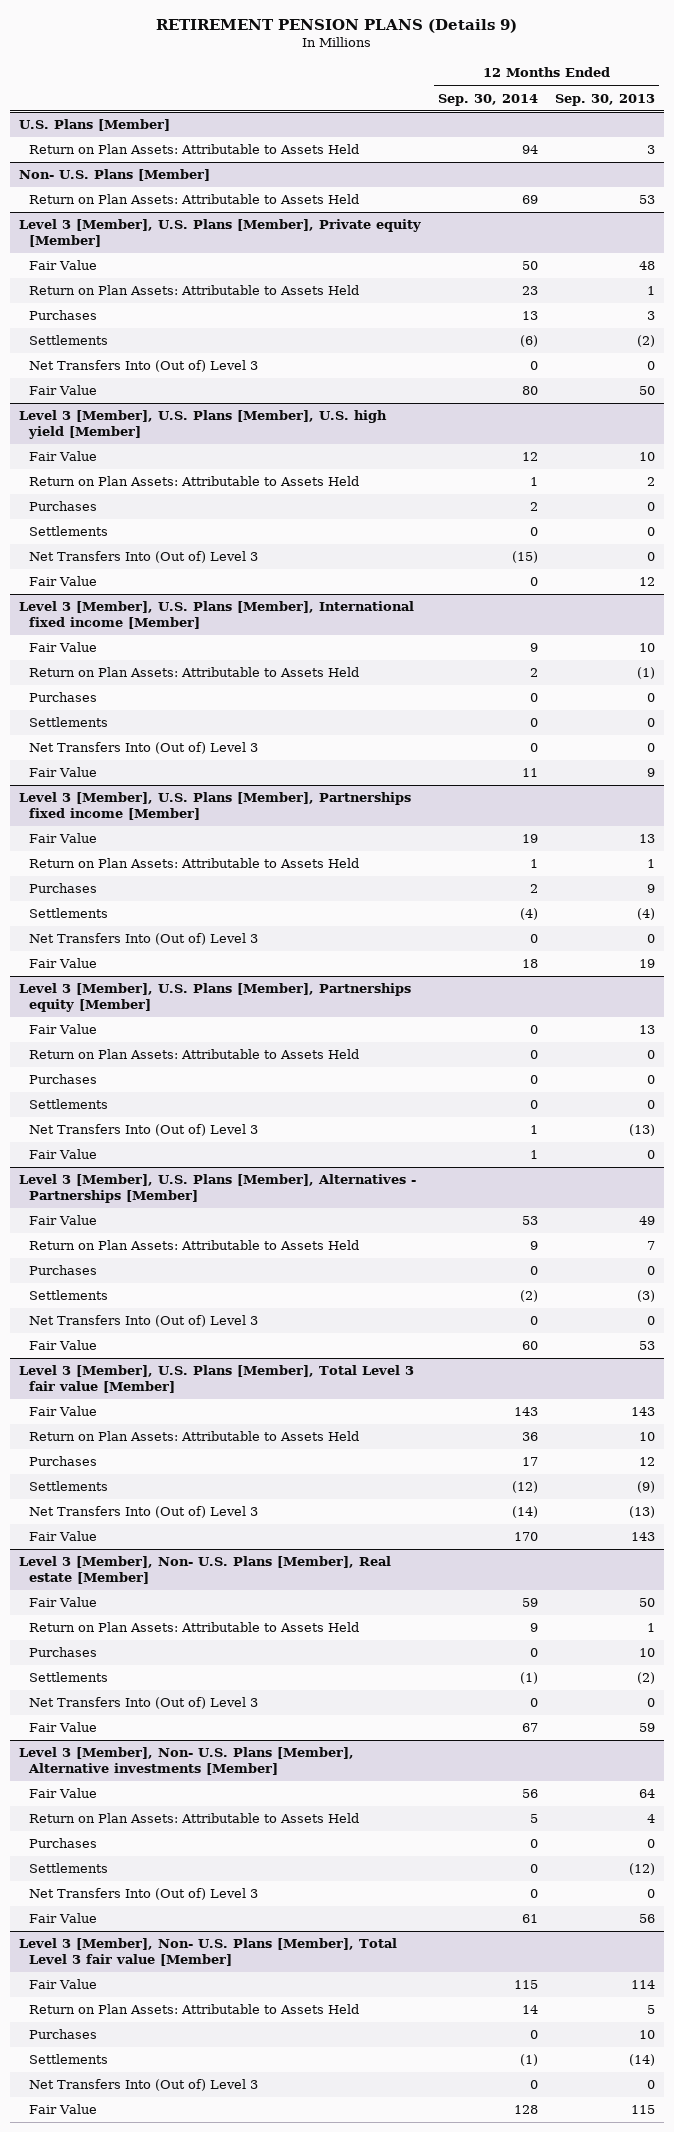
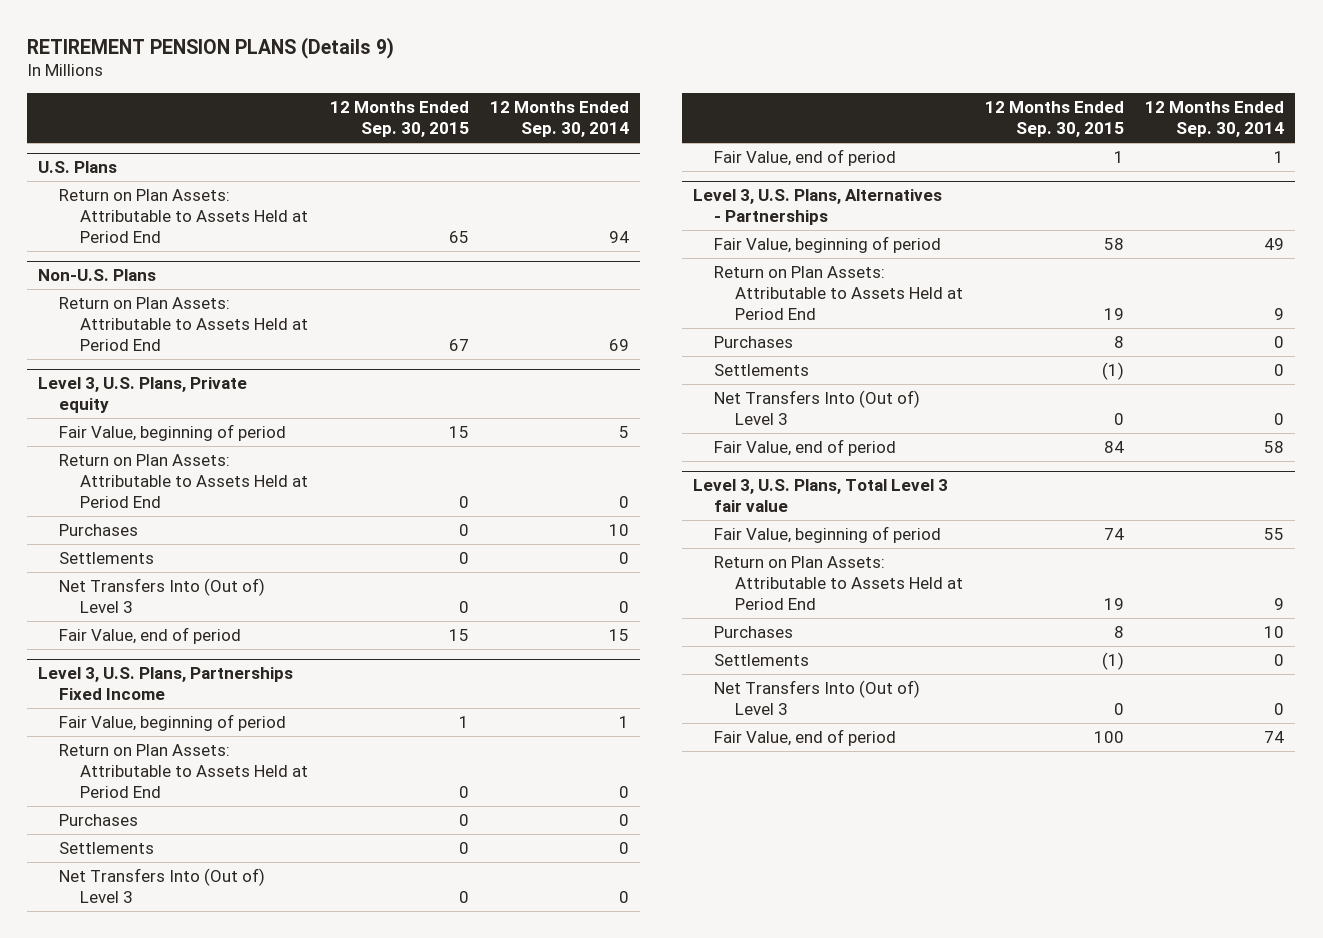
- | 12 Months Ended Sep. 30, 2014 | 12 Months Ended Sep. 30, 2013
+ | 12 Months Ended Sep. 30, 2015 | 12 Months Ended Sep. 30, 2014
- U.S. Plans [Member]
- Return on Plan Assets: Attributable to Assets Held | 94 | 3
- Non- U.S. Plans [Member]
- Return on Plan Assets: Attributable to Assets Held | 69 | 53
- Level 3 [Member], U.S. Plans [Member], Private equity [Member]
- Fair Value | 50 | 48
- Return on Plan Assets: Attributable to Assets Held | 23 | 1
- Purchases | 13 | 3
- Settlements | (6) | (2)
- Net Transfers Into (Out of) Level 3 | 0 | 0
- Fair Value | 80 | 50
- Level 3 [Member], U.S. Plans [Member], U.S. high yield [Member]
- Fair Value | 12 | 10
- Return on Plan Assets: Attributable to Assets Held | 1 | 2
- Purchases | 2 | 0
- Settlements | 0 | 0
- Net Transfers Into (Out of) Level 3 | (15) | 0
- Fair Value | 0 | 12
- Level 3 [Member], U.S. Plans [Member], International fixed income [Member]
- Fair Value | 9 | 10
- Return on Plan Assets: Attributable to Assets Held | 2 | (1)
- Purchases | 0 | 0
+ U.S. Plans
+ Return on Plan Assets: Attributable to Assets Held at Period End | 65 | 94
+ Non-U.S. Plans
+ Return on Plan Assets: Attributable to Assets Held at Period End | 67 | 69
+ Level 3, U.S. Plans, Private equity
+ Fair Value, beginning of period | 15 | 5
+ Return on Plan Assets: Attributable to Assets Held at Period End | 0 | 0
+ Purchases | 0 | 10
- Fair Value | 11 | 9
- Level 3 [Member], U.S. Plans [Member], Partnerships fixed income [Member]
- Fair Value | 19 | 13
- Return on Plan Assets: Attributable to Assets Held | 1 | 1
- Purchases | 2 | 9
- Settlements | (4) | (4)
- Net Transfers Into (Out of) Level 3 | 0 | 0
- Fair Value | 18 | 19
- Level 3 [Member], U.S. Plans [Member], Partnerships equity [Member]
- Fair Value | 0 | 13
- Return on Plan Assets: Attributable to Assets Held | 0 | 0
+ Fair Value, end of period | 15 | 15
+ Level 3, U.S. Plans, Partnerships Fixed Income
+ Fair Value, beginning of period | 1 | 1
+ Return on Plan Assets: Attributable to Assets Held at Period End | 0 | 0
- Net Transfers Into (Out of) Level 3 | 1 | (13)
- Fair Value | 1 | 0
- Level 3 [Member], U.S. Plans [Member], Alternatives - Partnerships [Member]
- Fair Value | 53 | 49
- Return on Plan Assets: Attributable to Assets Held | 9 | 7
- Purchases | 0 | 0
- Settlements | (2) | (3)
- Fair Value | 60 | 53
- Level 3 [Member], U.S. Plans [Member], Total Level 3 fair value [Member]
- Fair Value | 143 | 143
- Return on Plan Assets: Attributable to Assets Held | 36 | 10
- Purchases | 17 | 12
- Settlements | (12) | (9)
- Net Transfers Into (Out of) Level 3 | (14) | (13)
- Fair Value | 170 | 143
- Level 3 [Member], Non- U.S. Plans [Member], Real estate [Member]
- Fair Value | 59 | 50
- Return on Plan Assets: Attributable to Assets Held | 9 | 1
- Purchases | 0 | 10
- Settlements | (1) | (2)
- Net Transfers Into (Out of) Level 3 | 0 | 0
- Fair Value | 67 | 59
- Level 3 [Member], Non- U.S. Plans [Member], Alternative investments [Member]
- Fair Value | 56 | 64
- Return on Plan Assets: Attributable to Assets Held | 5 | 4
+ Fair Value, end of period | 1 | 1
+ Level 3, U.S. Plans, Alternatives - Partnerships
+ Fair Value, beginning of period | 58 | 49
+ Return on Plan Assets: Attributable to Assets Held at Period End | 19 | 9
- Fair Value | 61 | 56
- Level 3 [Member], Non- U.S. Plans [Member], Total Level 3 fair value [Member]
- Fair Value | 115 | 114
- Return on Plan Assets: Attributable to Assets Held | 14 | 5
- Purchases | 0 | 10
- Settlements | (1) | (14)
+ Fair Value, end of period | 84 | 58
+ Level 3, U.S. Plans, Total Level 3 fair value
+ Fair Value, beginning of period | 74 | 55
+ Return on Plan Assets: Attributable to Assets Held at Period End | 19 | 9
+ Purchases | 8 | 10
+ Settlements | (1) | 0
- Fair Value | 128 | 115
+ Fair Value, end of period | 100 | 74

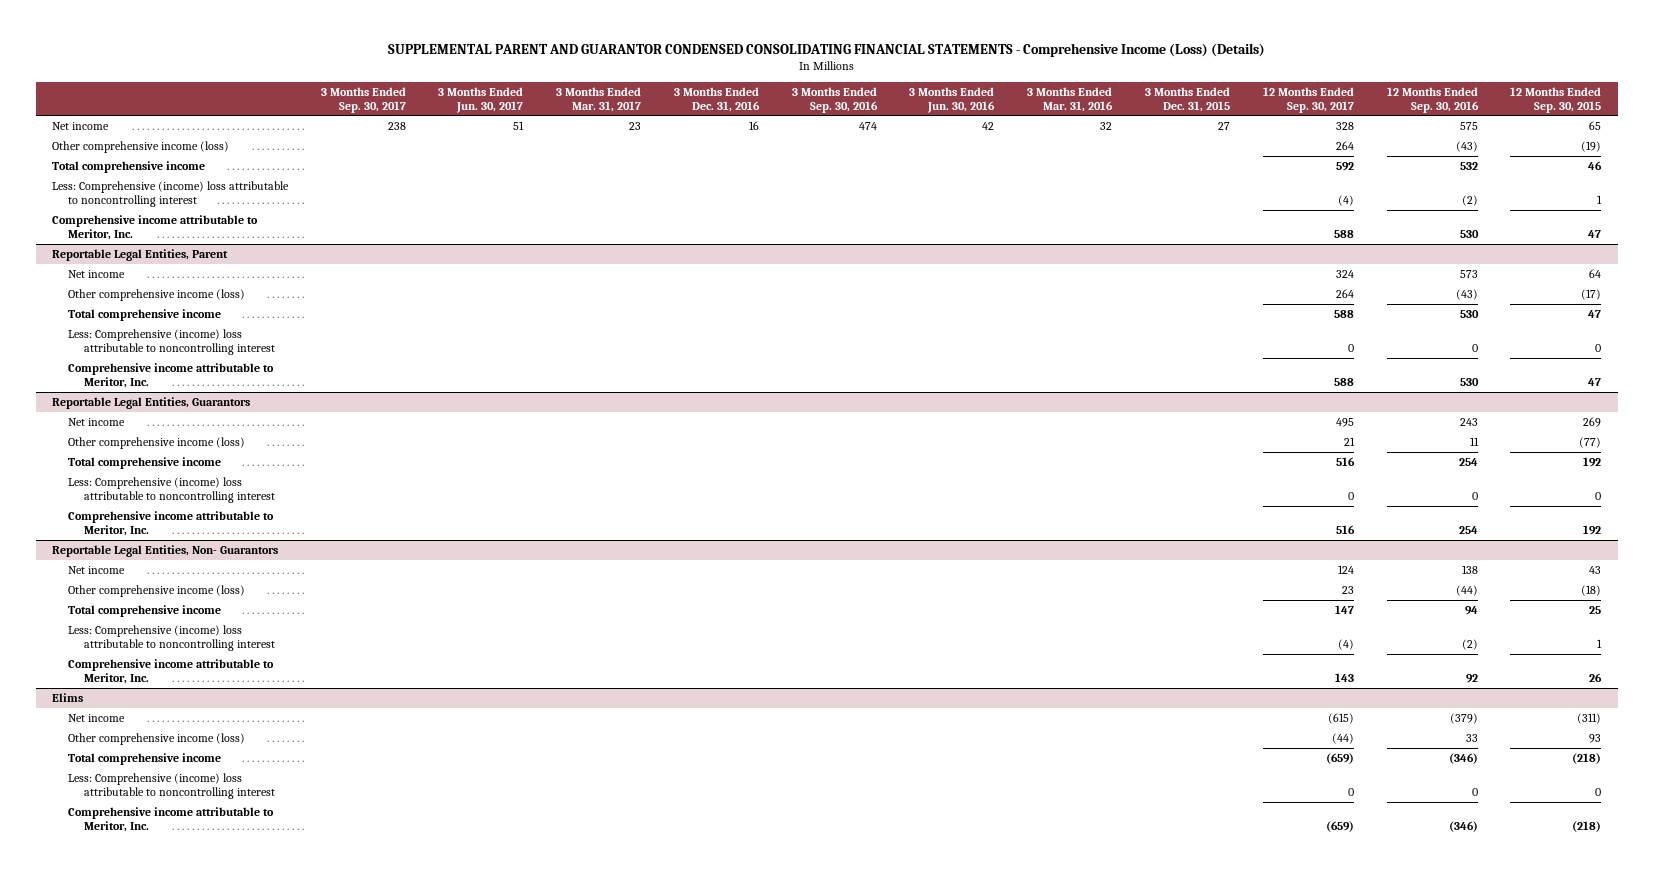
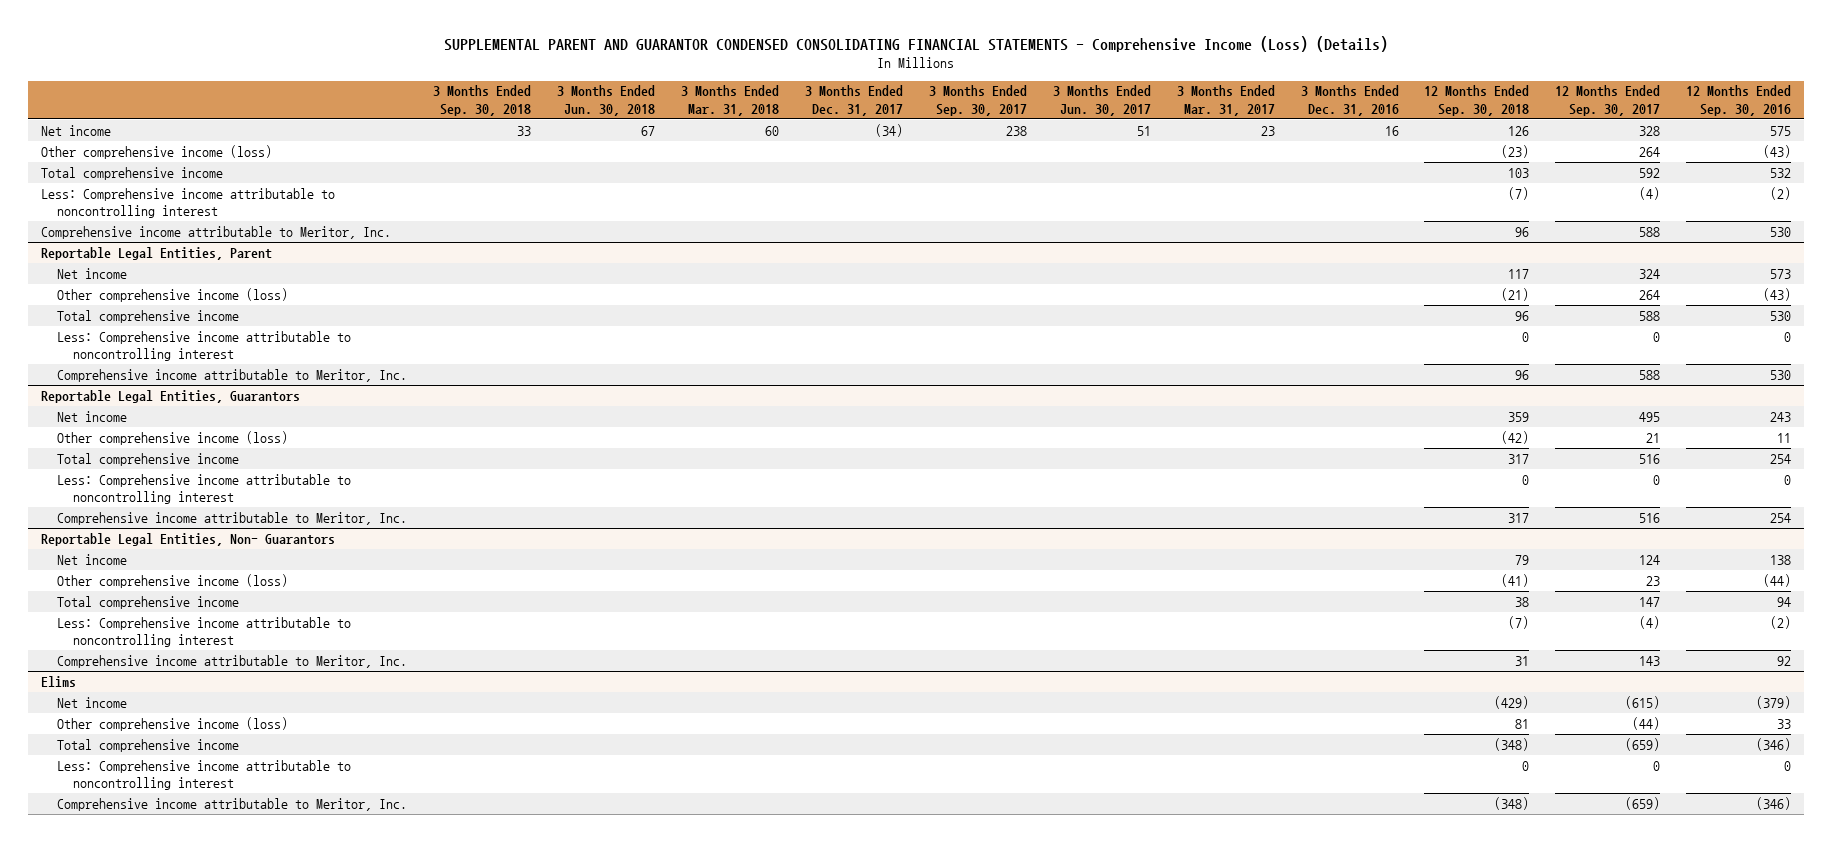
- | 3 Months Ended Sep. 30, 2017 | 3 Months Ended Jun. 30, 2017 | 3 Months Ended Mar. 31, 2017 | 3 Months Ended Dec. 31, 2016 | 3 Months Ended Sep. 30, 2016 | 3 Months Ended Jun. 30, 2016 | 3 Months Ended Mar. 31, 2016 | 3 Months Ended Dec. 31, 2015 | 12 Months Ended Sep. 30, 2017 | 12 Months Ended Sep. 30, 2016 | 12 Months Ended Sep. 30, 2015
+ | 3 Months Ended Sep. 30, 2018 | 3 Months Ended Jun. 30, 2018 | 3 Months Ended Mar. 31, 2018 | 3 Months Ended Dec. 31, 2017 | 3 Months Ended Sep. 30, 2017 | 3 Months Ended Jun. 30, 2017 | 3 Months Ended Mar. 31, 2017 | 3 Months Ended Dec. 31, 2016 | 12 Months Ended Sep. 30, 2018 | 12 Months Ended Sep. 30, 2017 | 12 Months Ended Sep. 30, 2016
- Less: Comprehensive (income) loss attributable to noncontrolling interest | | | | | | | | | (4) | (2) | 1
+ Less: Comprehensive income attributable to noncontrolling interest | | | | | | | | | (7) | (4) | (2)
@ Reportable Legal Entities, Parent
- Less: Comprehensive (income) loss attributable to noncontrolling interest | | | | | | | | | 0 | 0 | 0
+ Less: Comprehensive income attributable to noncontrolling interest | | | | | | | | | 0 | 0 | 0
@ Reportable Legal Entities, Guarantors
- Less: Comprehensive (income) loss attributable to noncontrolling interest | | | | | | | | | 0 | 0 | 0
+ Less: Comprehensive income attributable to noncontrolling interest | | | | | | | | | 0 | 0 | 0
@ Reportable Legal Entities, Non- Guarantors
- Less: Comprehensive (income) loss attributable to noncontrolling interest | | | | | | | | | (4) | (2) | 1
+ Less: Comprehensive income attributable to noncontrolling interest | | | | | | | | | (7) | (4) | (2)
@ Elims
- Less: Comprehensive (income) loss attributable to noncontrolling interest | | | | | | | | | 0 | 0 | 0
+ Less: Comprehensive income attributable to noncontrolling interest | | | | | | | | | 0 | 0 | 0

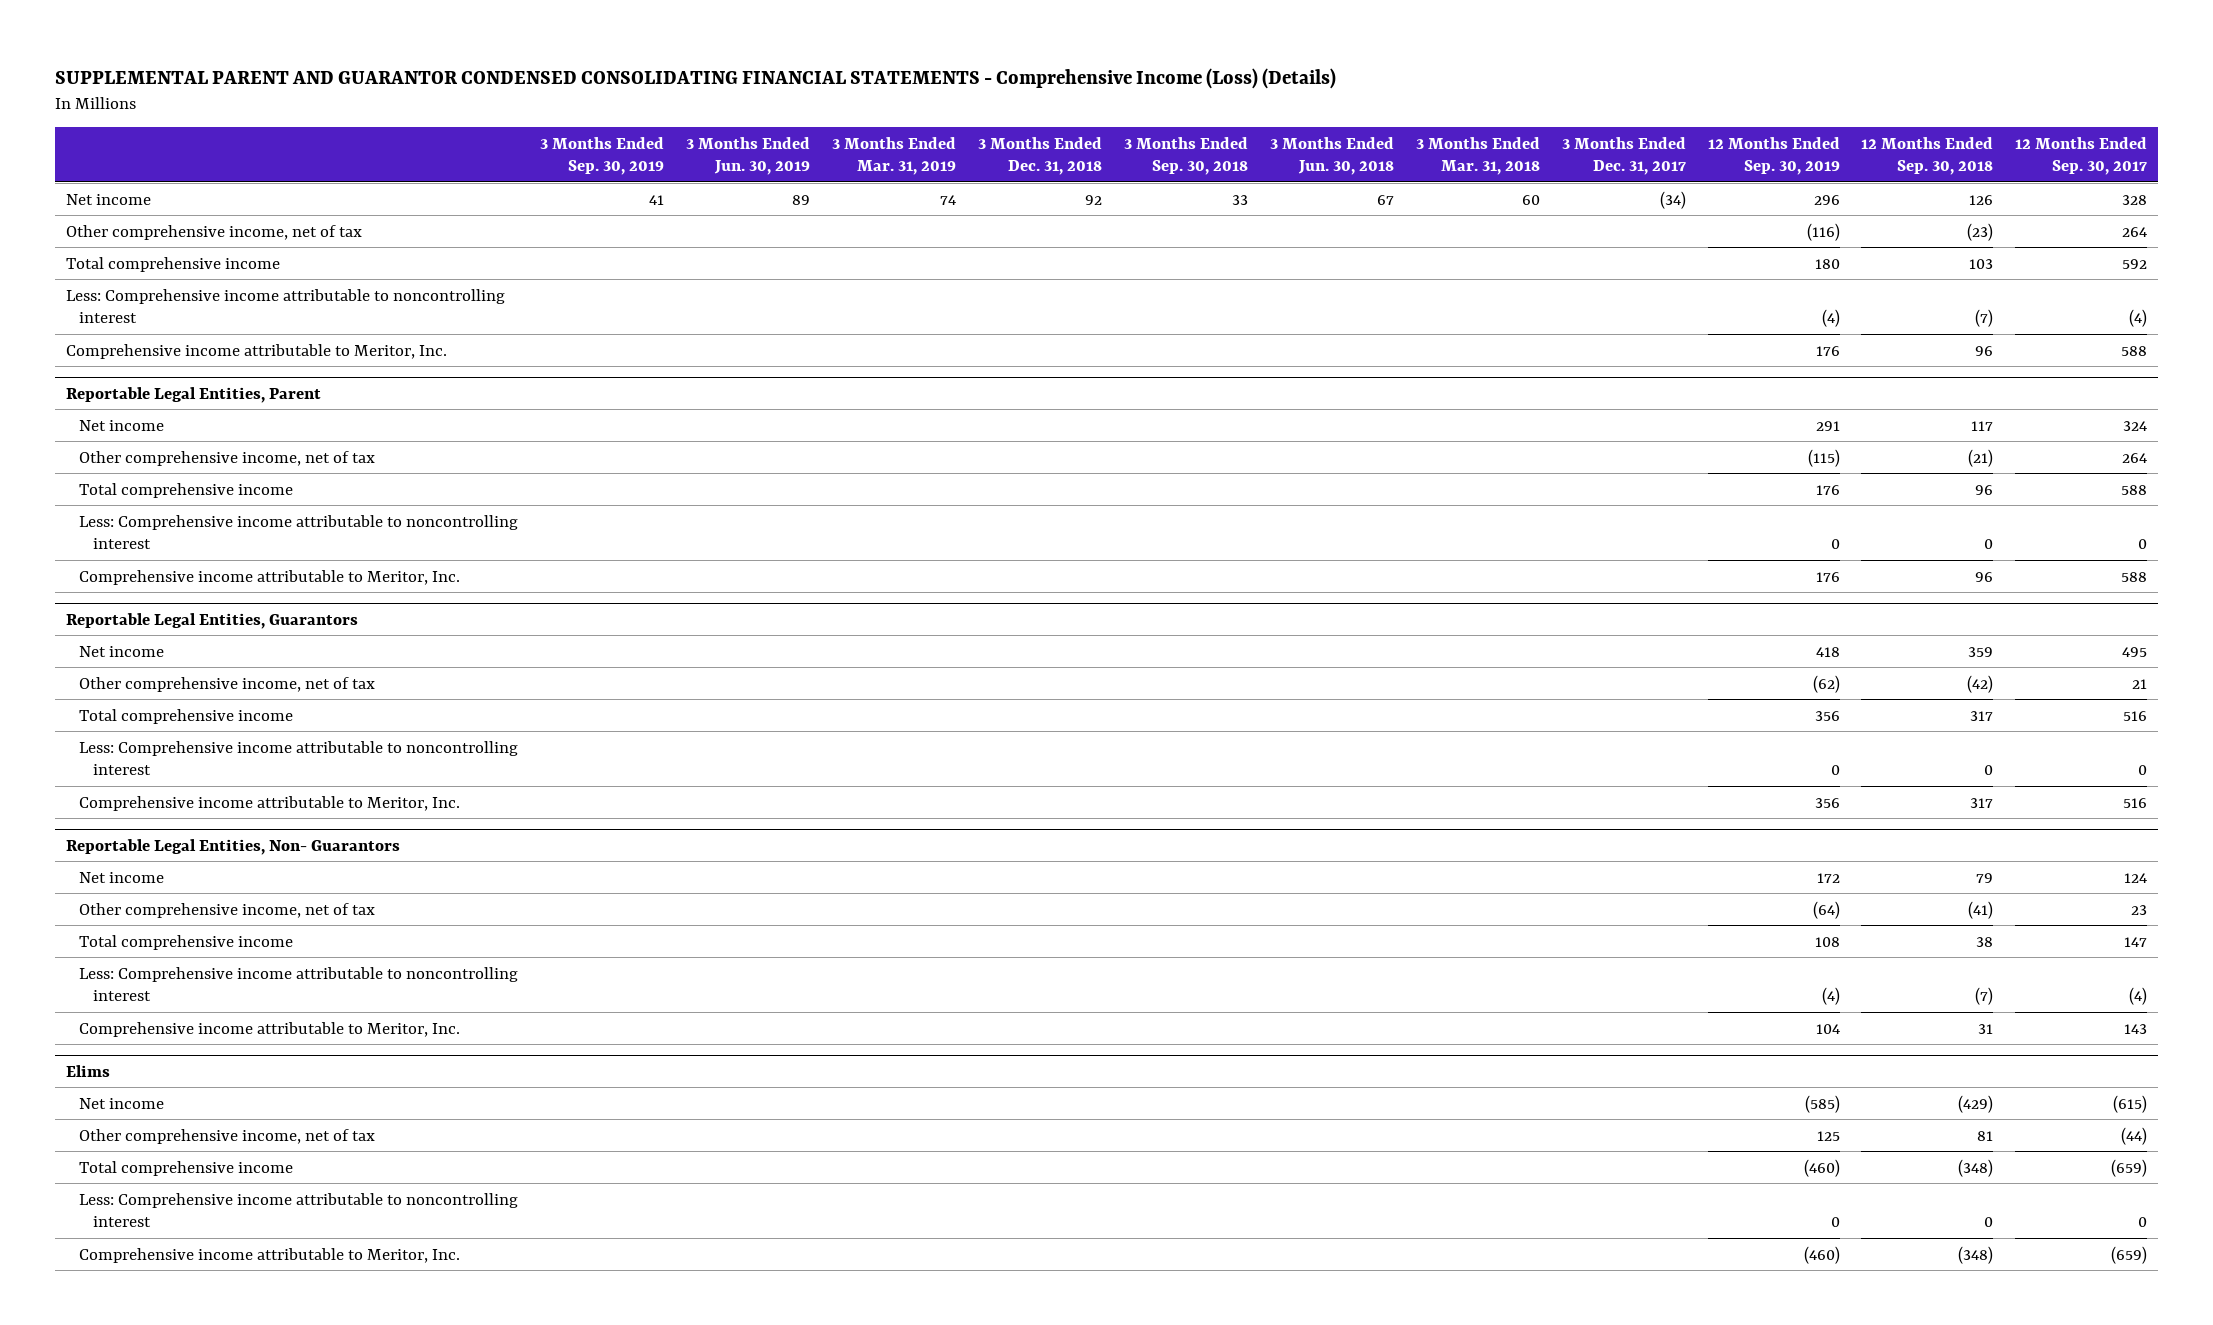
- | 3 Months Ended Sep. 30, 2018 | 3 Months Ended Jun. 30, 2018 | 3 Months Ended Mar. 31, 2018 | 3 Months Ended Dec. 31, 2017 | 3 Months Ended Sep. 30, 2017 | 3 Months Ended Jun. 30, 2017 | 3 Months Ended Mar. 31, 2017 | 3 Months Ended Dec. 31, 2016 | 12 Months Ended Sep. 30, 2018 | 12 Months Ended Sep. 30, 2017 | 12 Months Ended Sep. 30, 2016
+ | 3 Months Ended Sep. 30, 2019 | 3 Months Ended Jun. 30, 2019 | 3 Months Ended Mar. 31, 2019 | 3 Months Ended Dec. 31, 2018 | 3 Months Ended Sep. 30, 2018 | 3 Months Ended Jun. 30, 2018 | 3 Months Ended Mar. 31, 2018 | 3 Months Ended Dec. 31, 2017 | 12 Months Ended Sep. 30, 2019 | 12 Months Ended Sep. 30, 2018 | 12 Months Ended Sep. 30, 2017
- Other comprehensive income (loss) | | | | | | | | | (23) | 264 | (43)
+ Other comprehensive income, net of tax | | | | | | | | | (116) | (23) | 264
@ Reportable Legal Entities, Parent
- Other comprehensive income (loss) | | | | | | | | | (21) | 264 | (43)
+ Other comprehensive income, net of tax | | | | | | | | | (115) | (21) | 264
@ Reportable Legal Entities, Guarantors
- Other comprehensive income (loss) | | | | | | | | | (42) | 21 | 11
+ Other comprehensive income, net of tax | | | | | | | | | (62) | (42) | 21
@ Reportable Legal Entities, Non- Guarantors
- Other comprehensive income (loss) | | | | | | | | | (41) | 23 | (44)
+ Other comprehensive income, net of tax | | | | | | | | | (64) | (41) | 23
@ Elims
- Other comprehensive income (loss) | | | | | | | | | 81 | (44) | 33
+ Other comprehensive income, net of tax | | | | | | | | | 125 | 81 | (44)

